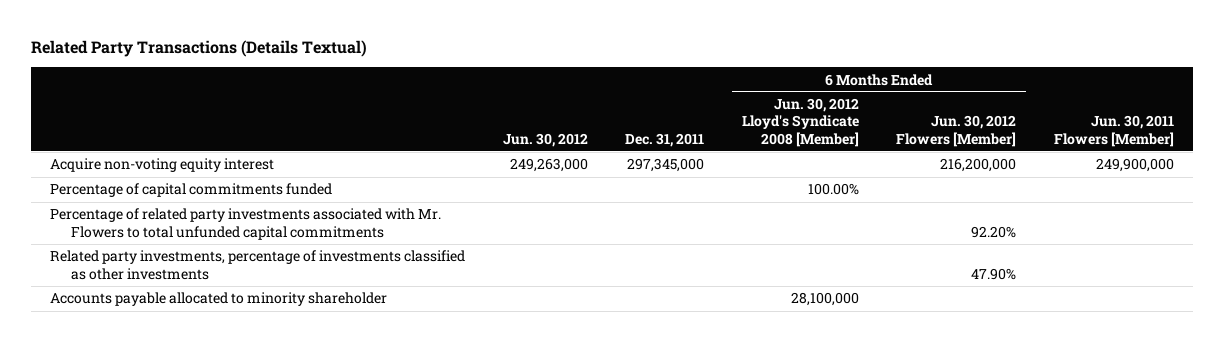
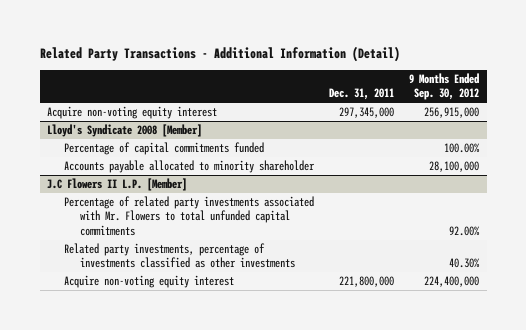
- Related Party Transactions (Details Textual)
+ Related Party Transactions - Additional Information (Detail)
- | Jun. 30, 2012 | Dec. 31, 2011 | 6 Months Ended Jun. 30, 2012 Lloyd's Syndicate 2008 [Member] | 6 Months Ended Jun. 30, 2012 Flowers [Member] | Jun. 30, 2011 Flowers [Member]
+ | Dec. 31, 2011 | 9 Months Ended Sep. 30, 2012
- Percentage of capital commitments funded | | | 100.00% | |
- Percentage of related party investments associated with Mr. Flowers to total unfunded capital commitments | | | | 92.20% |
- Related party investments, percentage of investments classified as other investments | | | | 47.90% |
- Accounts payable allocated to minority shareholder | | | 28,100,000 | |
+ Lloyd's Syndicate 2008 [Member]
+ Percentage of capital commitments funded | | 100.00%
+ Accounts payable allocated to minority shareholder | | 28,100,000
+ J.C Flowers II L.P. [Member]
+ Percentage of related party investments associated with Mr. Flowers to total unfunded capital commitments | | 92.00%
+ Related party investments, percentage of investments classified as other investments | | 40.30%
+ Acquire non-voting equity interest | 221,800,000 | 224,400,000

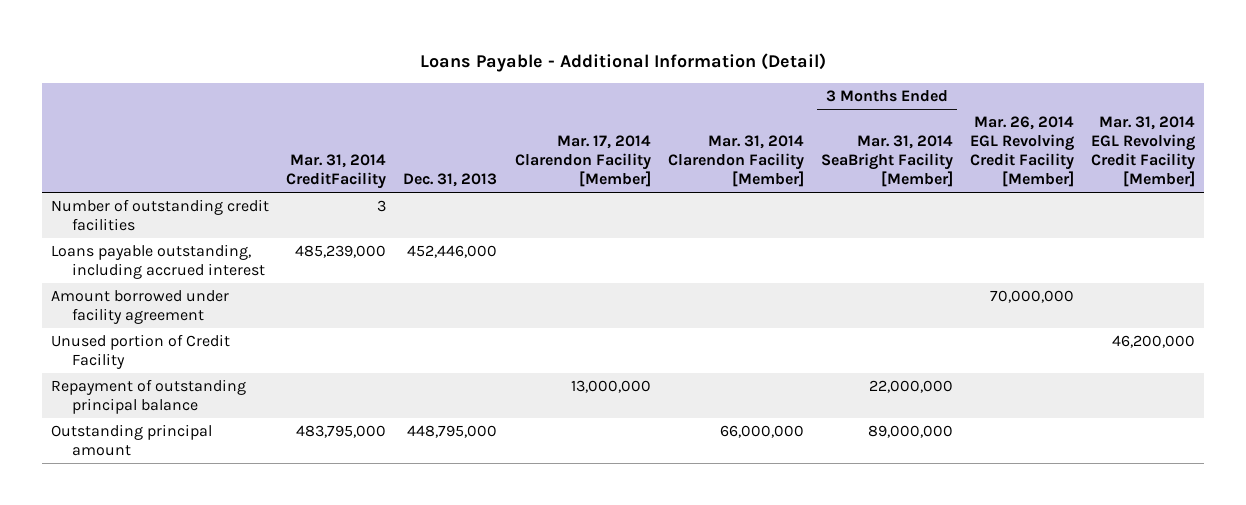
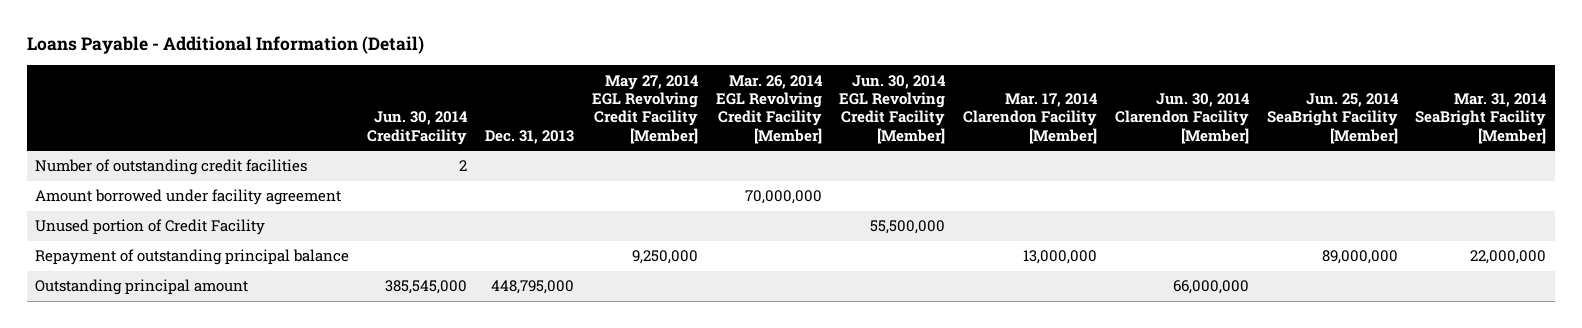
- | Mar. 31, 2014 CreditFacility | Dec. 31, 2013 | Mar. 17, 2014 Clarendon Facility [Member] | Mar. 31, 2014 Clarendon Facility [Member] | 3 Months Ended Mar. 31, 2014 SeaBright Facility [Member] | Mar. 26, 2014 EGL Revolving Credit Facility [Member] | Mar. 31, 2014 EGL Revolving Credit Facility [Member]
+ | Jun. 30, 2014 CreditFacility | Dec. 31, 2013 | May 27, 2014 EGL Revolving Credit Facility [Member] | Mar. 26, 2014 EGL Revolving Credit Facility [Member] | Jun. 30, 2014 EGL Revolving Credit Facility [Member] | Mar. 17, 2014 Clarendon Facility [Member] | Jun. 30, 2014 Clarendon Facility [Member] | Jun. 25, 2014 SeaBright Facility [Member] | Mar. 31, 2014 SeaBright Facility [Member]
- Loans payable outstanding, including accrued interest | 485,239,000 | 452,446,000 | | | | |

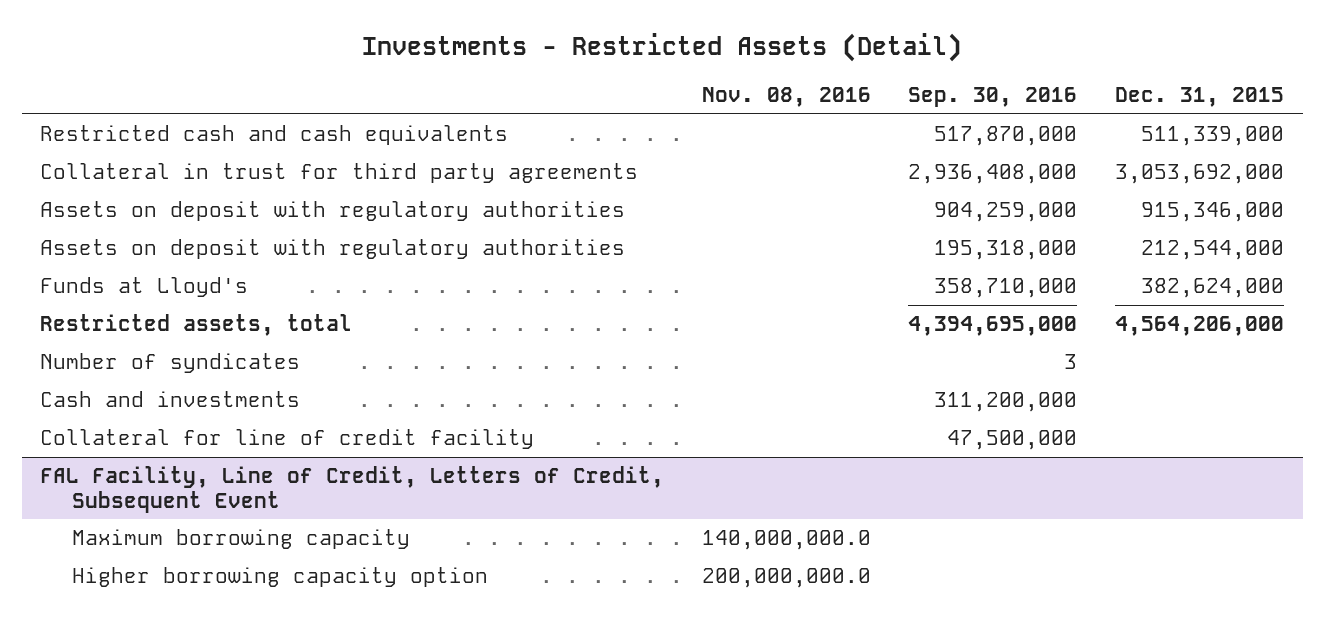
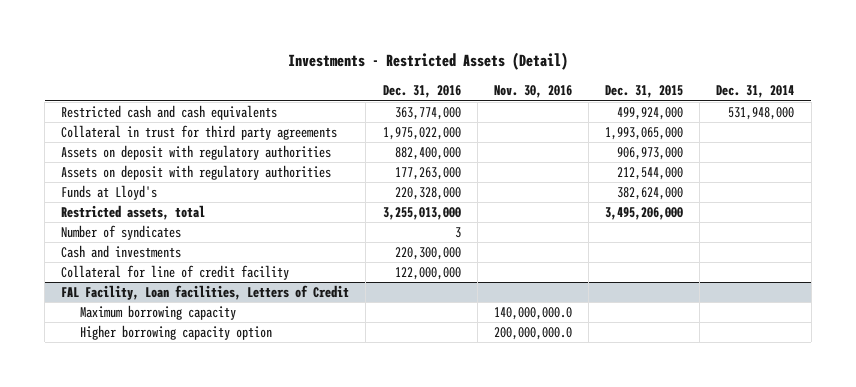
- | Nov. 08, 2016 | Sep. 30, 2016 | Dec. 31, 2015
+ | Dec. 31, 2016 | Nov. 30, 2016 | Dec. 31, 2015 | Dec. 31, 2014
- Restricted cash and cash equivalents | | 517,870,000 | 511,339,000
- Collateral in trust for third party agreements | | 2,936,408,000 | 3,053,692,000
- Assets on deposit with regulatory authorities | | 904,259,000 | 915,346,000
+ Restricted cash and cash equivalents | 363,774,000 | | 499,924,000 | 531,948,000
+ Collateral in trust for third party agreements | 1,975,022,000 | | 1,993,065,000 |
+ Assets on deposit with regulatory authorities | 882,400,000 | | 906,973,000 |
- Restricted assets, total | | 4,394,695,000 | 4,564,206,000
+ Restricted assets, total | 3,255,013,000 | | 3,495,206,000 |
- FAL Facility, Line of Credit, Letters of Credit, Subsequent Event
+ FAL Facility, Loan facilities, Letters of Credit

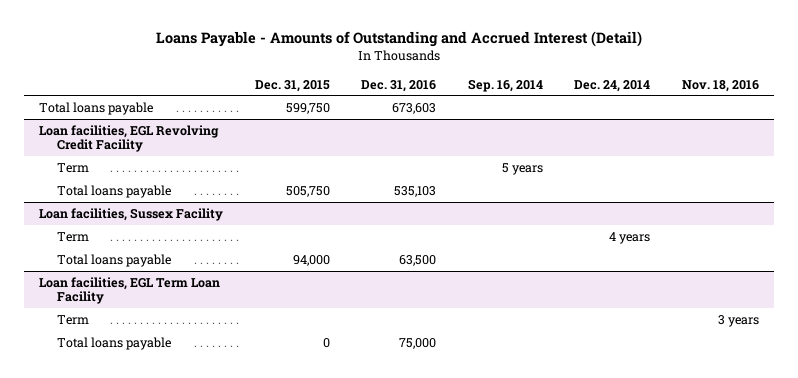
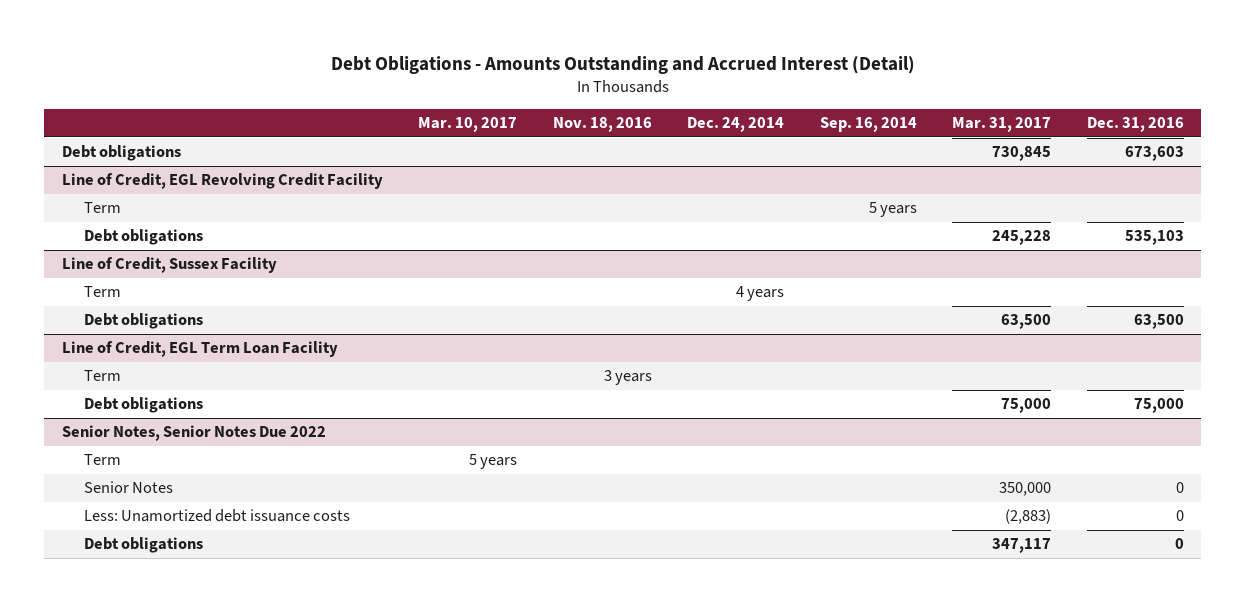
- Loans Payable - Amounts of Outstanding and Accrued Interest (Detail)
+ Debt Obligations - Amounts Outstanding and Accrued Interest (Detail)
- | Dec. 31, 2015 | Dec. 31, 2016 | Sep. 16, 2014 | Dec. 24, 2014 | Nov. 18, 2016
+ | Mar. 10, 2017 | Nov. 18, 2016 | Dec. 24, 2014 | Sep. 16, 2014 | Mar. 31, 2017 | Dec. 31, 2016
- Total loans payable | 599,750 | 673,603 | | |
- Loan facilities, EGL Revolving Credit Facility
+ Debt obligations | | | | | 730,845 | 673,603
+ Line of Credit, EGL Revolving Credit Facility
- Total loans payable | 505,750 | 535,103 | | |
- Loan facilities, Sussex Facility
+ Debt obligations | | | | | 245,228 | 535,103
+ Line of Credit, Sussex Facility
- Total loans payable | 94,000 | 63,500 | | |
- Loan facilities, EGL Term Loan Facility
+ Debt obligations | | | | | 63,500 | 63,500
+ Line of Credit, EGL Term Loan Facility
- Total loans payable | 0 | 75,000 | | |
+ Debt obligations | | | | | 75,000 | 75,000
+ Senior Notes, Senior Notes Due 2022
+ Term | 5 years | | | | |
+ Senior Notes | | | | | 350,000 | 0
+ Less: Unamortized debt issuance costs | | | | | (2,883) | 0
+ Debt obligations | | | | | 347,117 | 0

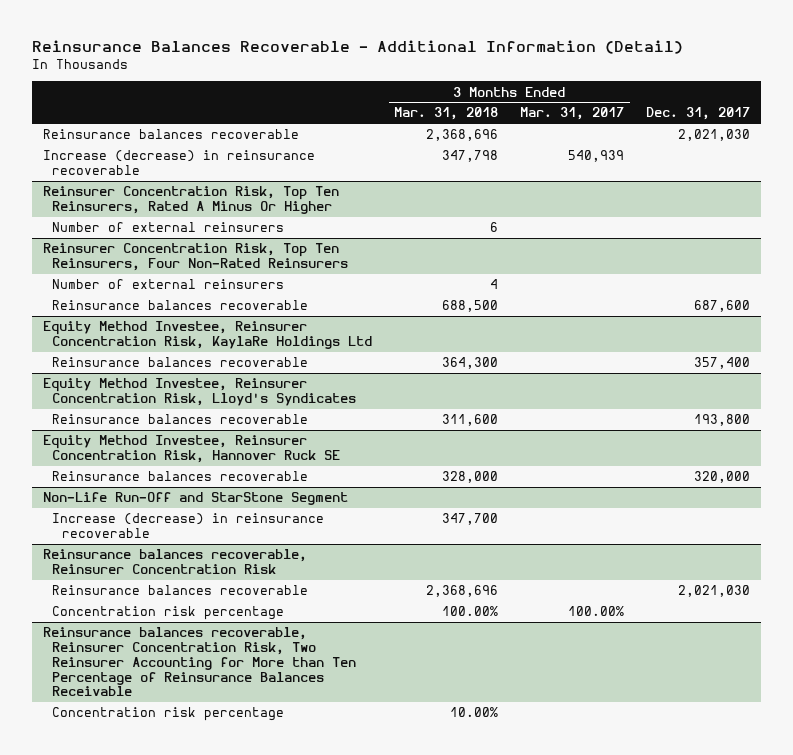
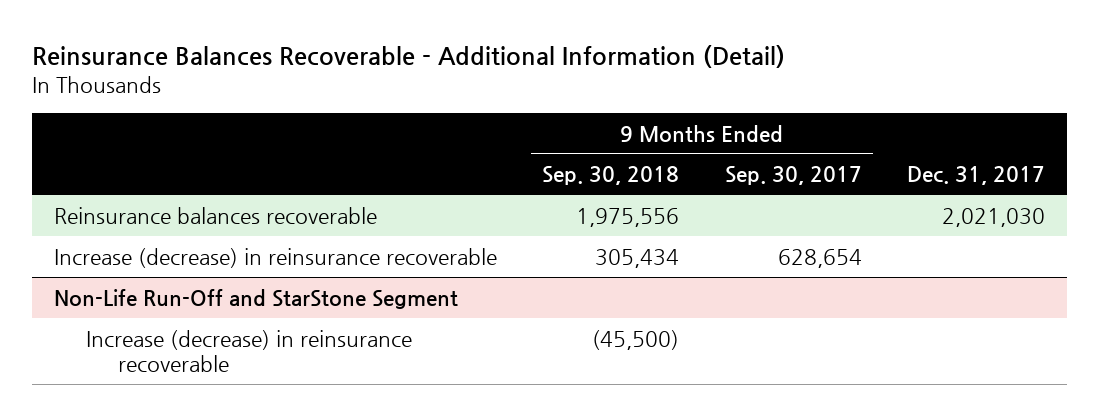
- | 3 Months Ended Mar. 31, 2018 | 3 Months Ended Mar. 31, 2017 | Dec. 31, 2017
+ | 9 Months Ended Sep. 30, 2018 | 9 Months Ended Sep. 30, 2017 | Dec. 31, 2017
- Reinsurer Concentration Risk, Top Ten Reinsurers, Rated A Minus Or Higher
- Number of external reinsurers | 6 | |
- Reinsurer Concentration Risk, Top Ten Reinsurers, Four Non-Rated Reinsurers
- Number of external reinsurers | 4 | |
- Reinsurance balances recoverable | 688,500 | | 687,600
- Equity Method Investee, Reinsurer Concentration Risk, KaylaRe Holdings Ltd
- Reinsurance balances recoverable | 364,300 | | 357,400
- Equity Method Investee, Reinsurer Concentration Risk, Lloyd's Syndicates
- Reinsurance balances recoverable | 311,600 | | 193,800
- Equity Method Investee, Reinsurer Concentration Risk, Hannover Ruck SE
- Reinsurance balances recoverable | 328,000 | | 320,000
- Reinsurance balances recoverable, Reinsurer Concentration Risk
- Reinsurance balances recoverable | 2,368,696 | | 2,021,030
- Concentration risk percentage | 100.00% | 100.00% |
- Reinsurance balances recoverable, Reinsurer Concentration Risk, Two Reinsurer Accounting for More than Ten Percentage of Reinsurance Balances Receivable
- Concentration risk percentage | 10.00% | |

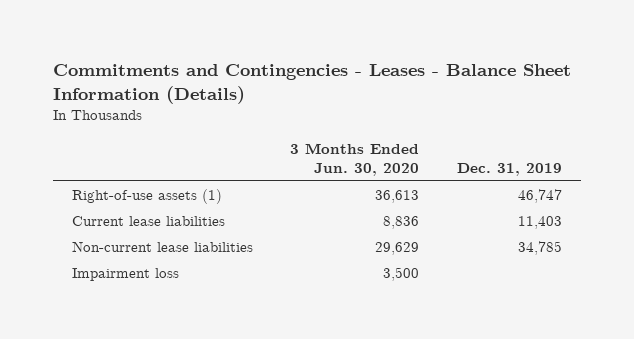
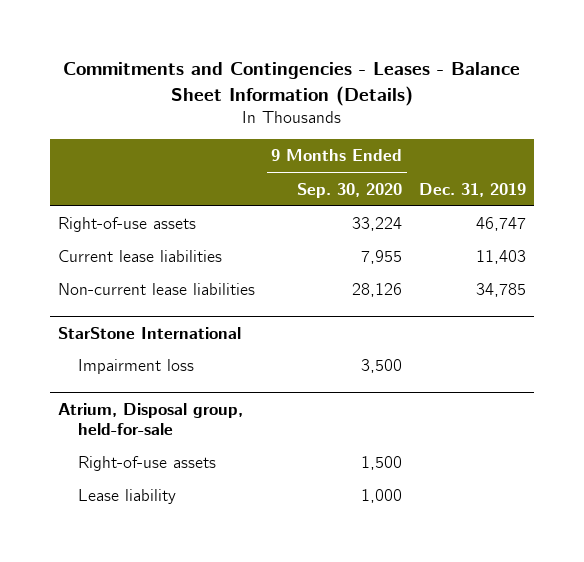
- | 3 Months Ended Jun. 30, 2020 | Dec. 31, 2019
+ | 9 Months Ended Sep. 30, 2020 | Dec. 31, 2019
- Right-of-use assets (1) | 36,613 | 46,747
+ Right-of-use assets | 33,224 | 46,747
- Impairment loss | 3,500 |
+ StarStone International
+ Impairment loss | 3,500 |
+ Atrium, Disposal group, held-for-sale
+ Right-of-use assets | 1,500 |
+ Lease liability | 1,000 |

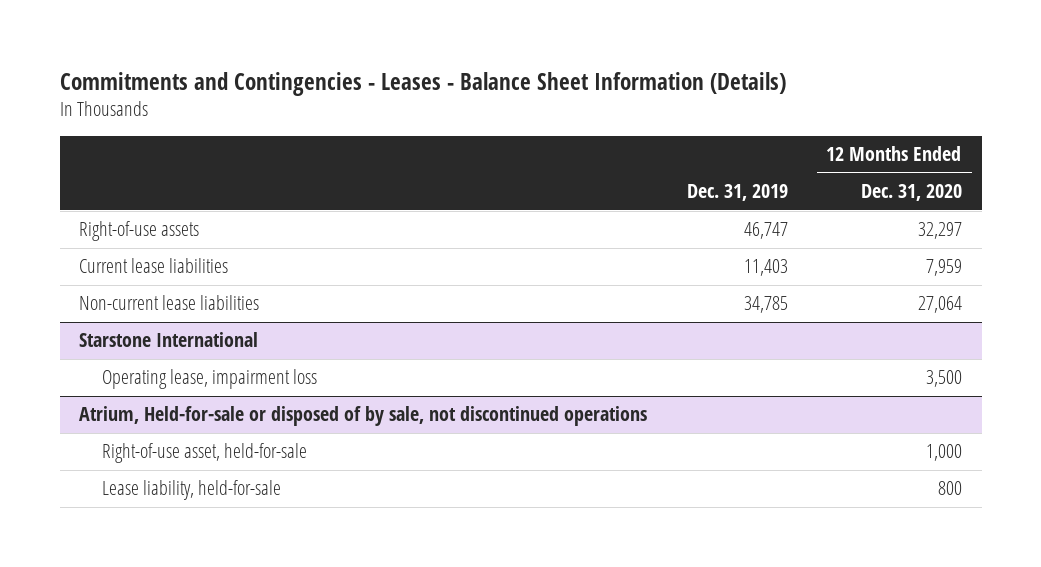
- | 9 Months Ended Sep. 30, 2020 | Dec. 31, 2019
+ | Dec. 31, 2019 | 12 Months Ended Dec. 31, 2020
- StarStone International
- Impairment loss | 3,500 |
- Atrium, Disposal group, held-for-sale
- Right-of-use assets | 1,500 |
- Lease liability | 1,000 |
+ Starstone International
+ Operating lease, impairment loss | | 3,500
+ Atrium, Held-for-sale or disposed of by sale, not discontinued operations
+ Right-of-use asset, held-for-sale | | 1,000
+ Lease liability, held-for-sale | | 800

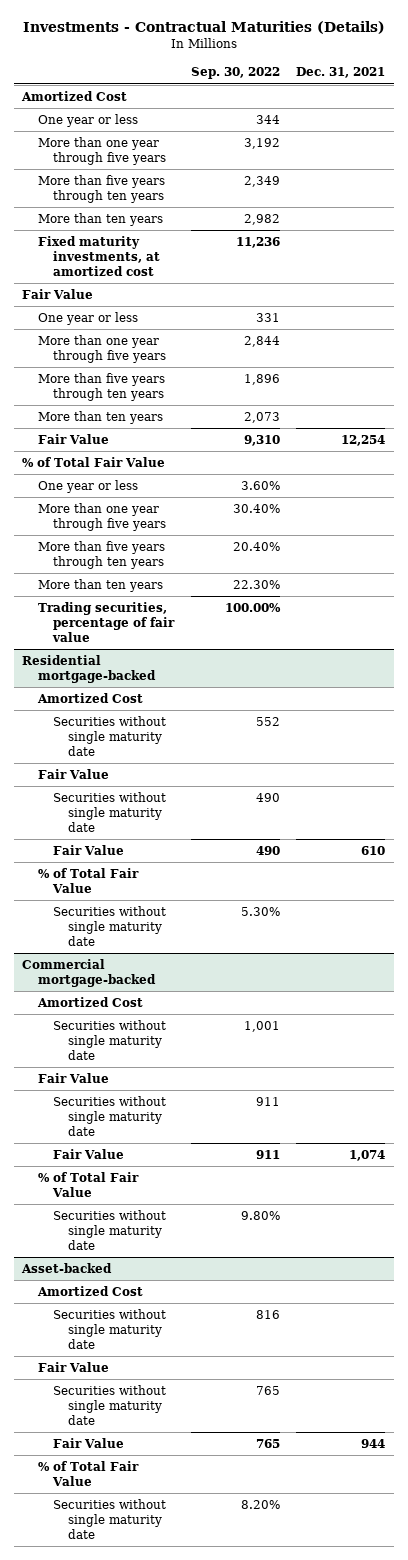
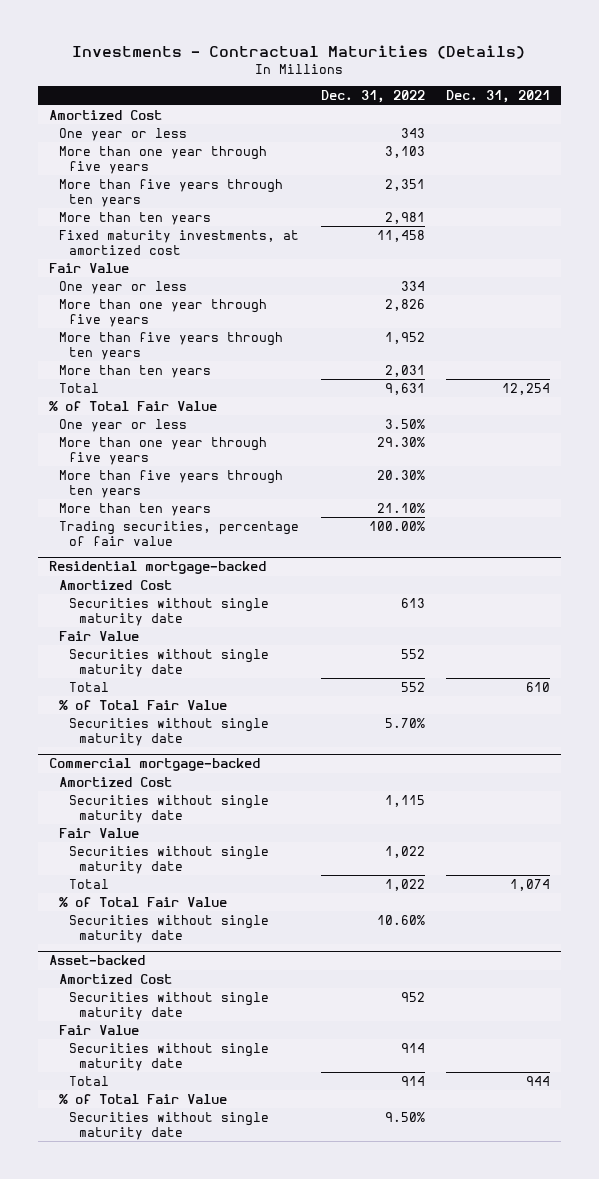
- | Sep. 30, 2022 | Dec. 31, 2021
+ | Dec. 31, 2022 | Dec. 31, 2021
- Fair Value | 9,310 | 12,254
+ Total | 9,631 | 12,254
@ Residential mortgage-backed
- Fair Value | 490 | 610
+ Total | 552 | 610
@ Commercial mortgage-backed
- Fair Value | 911 | 1,074
+ Total | 1,022 | 1,074
@ Asset-backed
- Fair Value | 765 | 944
+ Total | 914 | 944

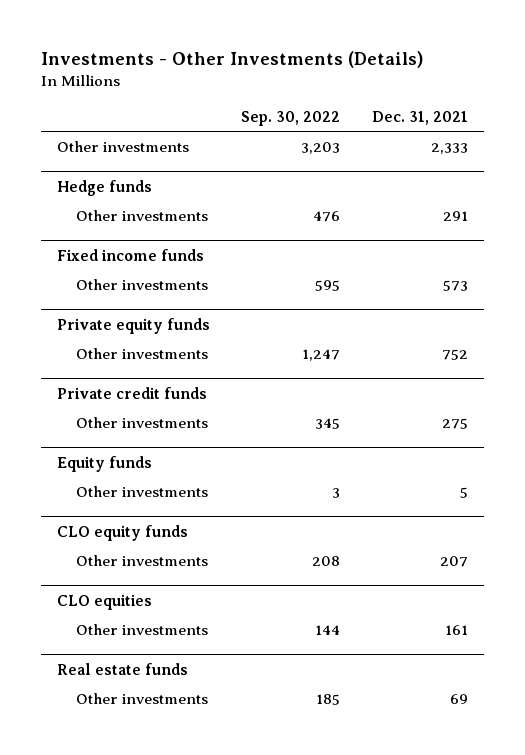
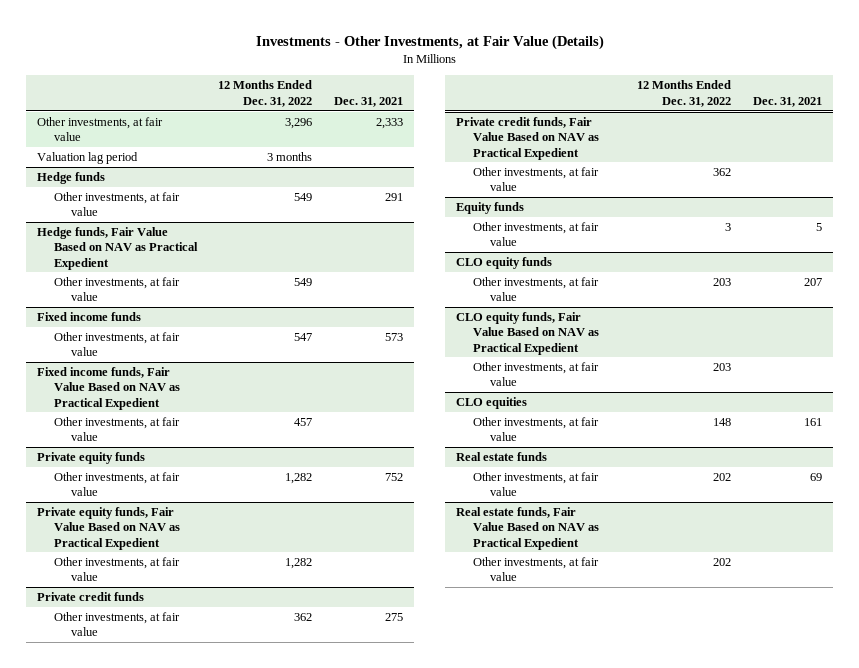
- Investments - Other Investments (Details)
+ Investments - Other Investments, at Fair Value (Details)
- | Sep. 30, 2022 | Dec. 31, 2021
+ | 12 Months Ended Dec. 31, 2022 | Dec. 31, 2021
- Other investments | 3,203 | 2,333
+ Other investments, at fair value | 3,296 | 2,333
+ Valuation lag period | 3 months |
@ Hedge funds
- Other investments | 476 | 291
+ Other investments, at fair value | 549 | 291
+ Hedge funds, Fair Value Based on NAV as Practical Expedient
+ Other investments, at fair value | 549 |
@ Fixed income funds
- Other investments | 595 | 573
+ Other investments, at fair value | 547 | 573
+ Fixed income funds, Fair Value Based on NAV as Practical Expedient
+ Other investments, at fair value | 457 |
@ Private equity funds
- Other investments | 1,247 | 752
+ Other investments, at fair value | 1,282 | 752
+ Private equity funds, Fair Value Based on NAV as Practical Expedient
+ Other investments, at fair value | 1,282 |
@ Private credit funds
- Other investments | 345 | 275
+ Other investments, at fair value | 362 | 275
+ Private credit funds, Fair Value Based on NAV as Practical Expedient
+ Other investments, at fair value | 362 |
@ Equity funds
- Other investments | 3 | 5
+ Other investments, at fair value | 3 | 5
@ CLO equity funds
- Other investments | 208 | 207
+ Other investments, at fair value | 203 | 207
+ CLO equity funds, Fair Value Based on NAV as Practical Expedient
+ Other investments, at fair value | 203 |
@ CLO equities
- Other investments | 144 | 161
+ Other investments, at fair value | 148 | 161
@ Real estate funds
- Other investments | 185 | 69
+ Other investments, at fair value | 202 | 69
+ Real estate funds, Fair Value Based on NAV as Practical Expedient
+ Other investments, at fair value | 202 |

